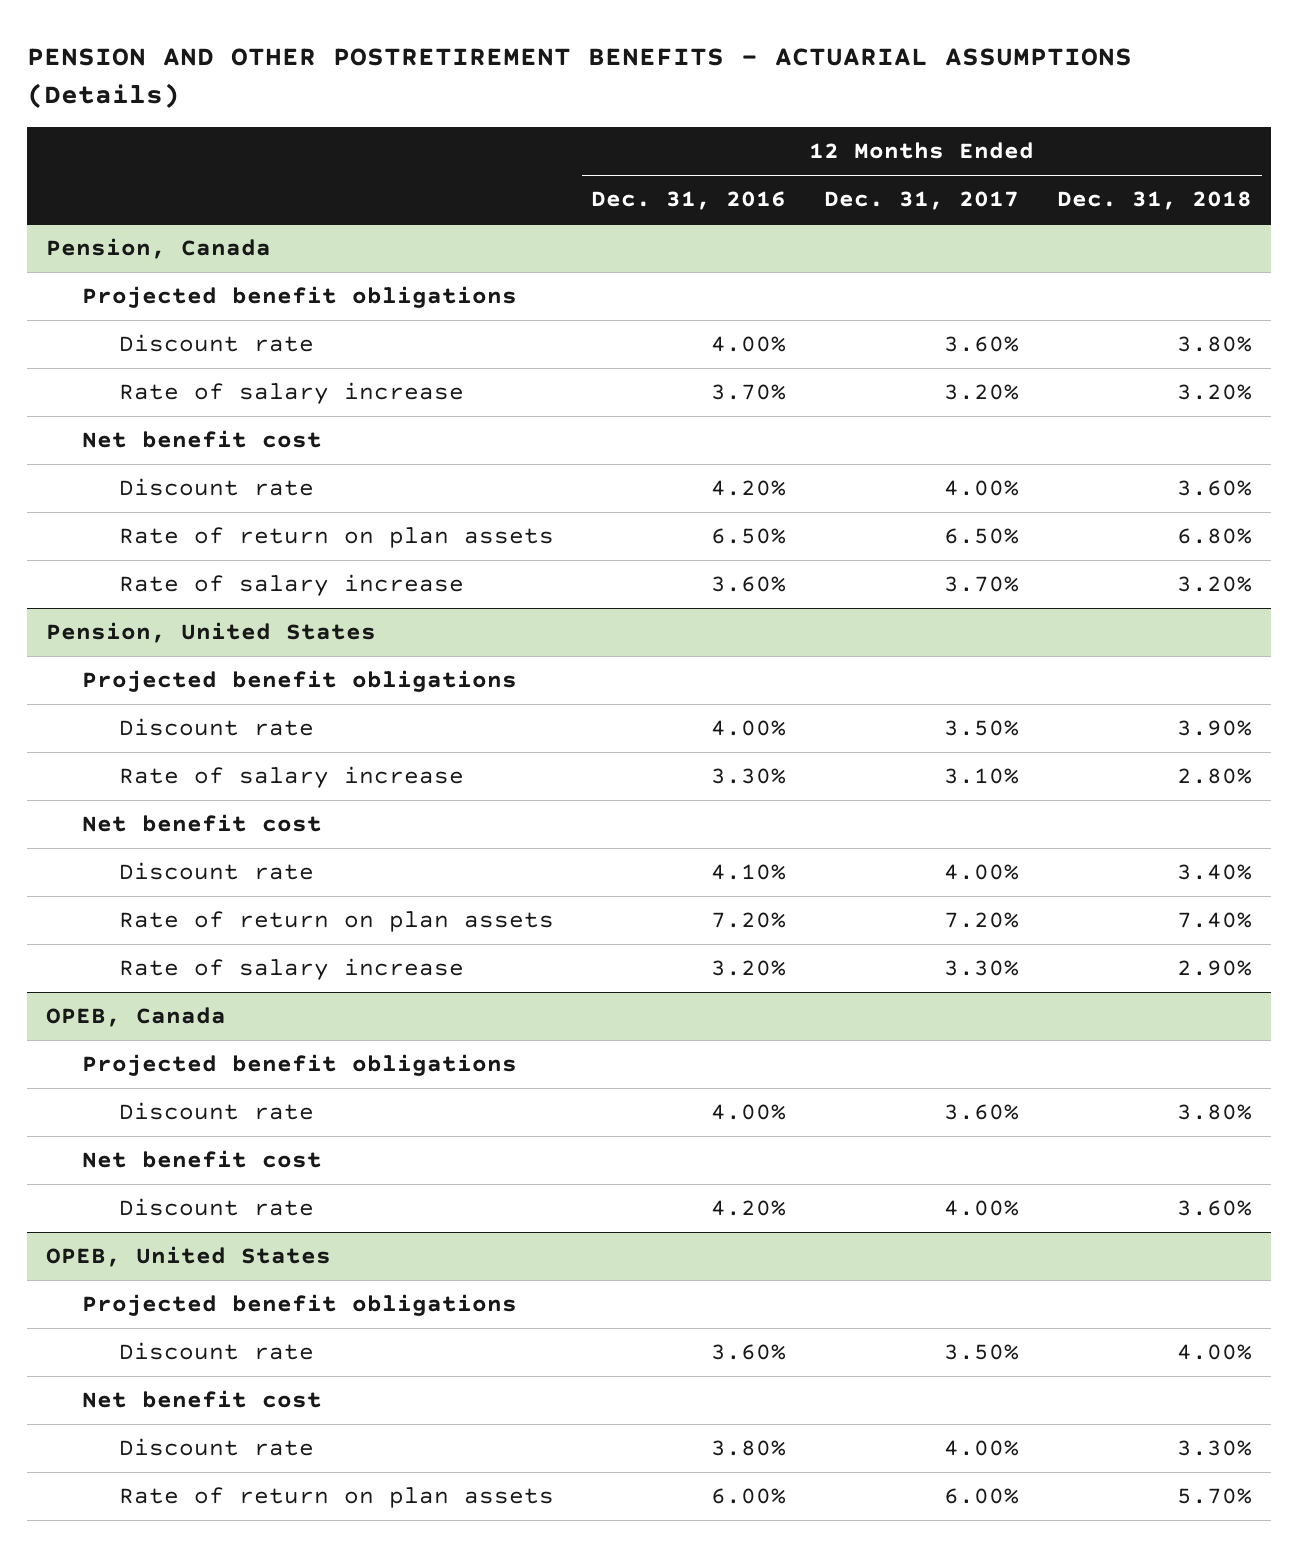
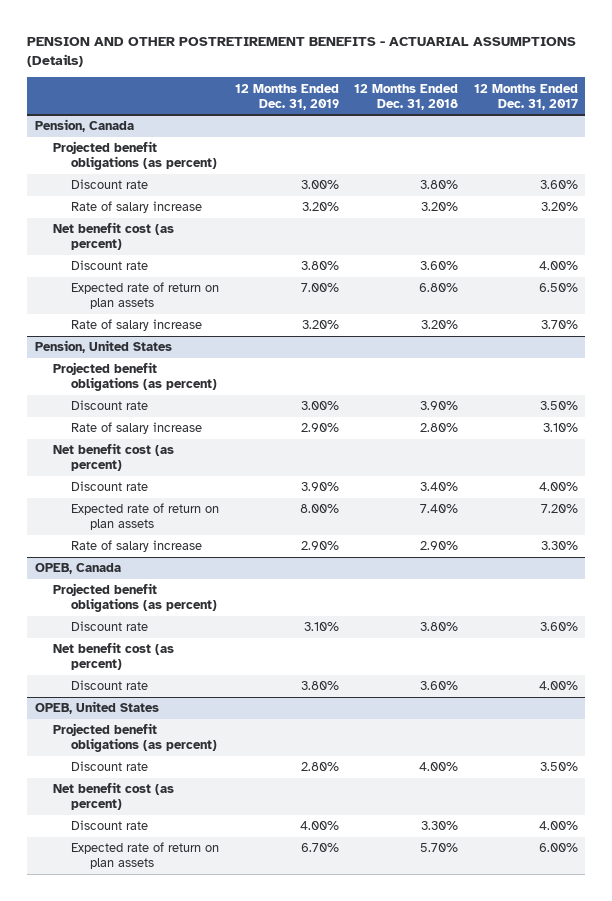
- | 12 Months Ended Dec. 31, 2016 | 12 Months Ended Dec. 31, 2017 | 12 Months Ended Dec. 31, 2018
+ | 12 Months Ended Dec. 31, 2019 | 12 Months Ended Dec. 31, 2018 | 12 Months Ended Dec. 31, 2017
@ Pension, Canada
- Projected benefit obligations
+ Projected benefit obligations (as percent)
- Net benefit cost
+ Net benefit cost (as percent)
- Rate of return on plan assets | 6.50% | 6.50% | 6.80%
+ Expected rate of return on plan assets | 7.00% | 6.80% | 6.50%
@ Pension, United States
- Projected benefit obligations
+ Projected benefit obligations (as percent)
- Net benefit cost
+ Net benefit cost (as percent)
- Rate of return on plan assets | 7.20% | 7.20% | 7.40%
+ Expected rate of return on plan assets | 8.00% | 7.40% | 7.20%
@ OPEB, Canada
- Projected benefit obligations
+ Projected benefit obligations (as percent)
- Net benefit cost
+ Net benefit cost (as percent)
@ OPEB, United States
- Projected benefit obligations
+ Projected benefit obligations (as percent)
- Net benefit cost
+ Net benefit cost (as percent)
- Rate of return on plan assets | 6.00% | 6.00% | 5.70%
+ Expected rate of return on plan assets | 6.70% | 5.70% | 6.00%

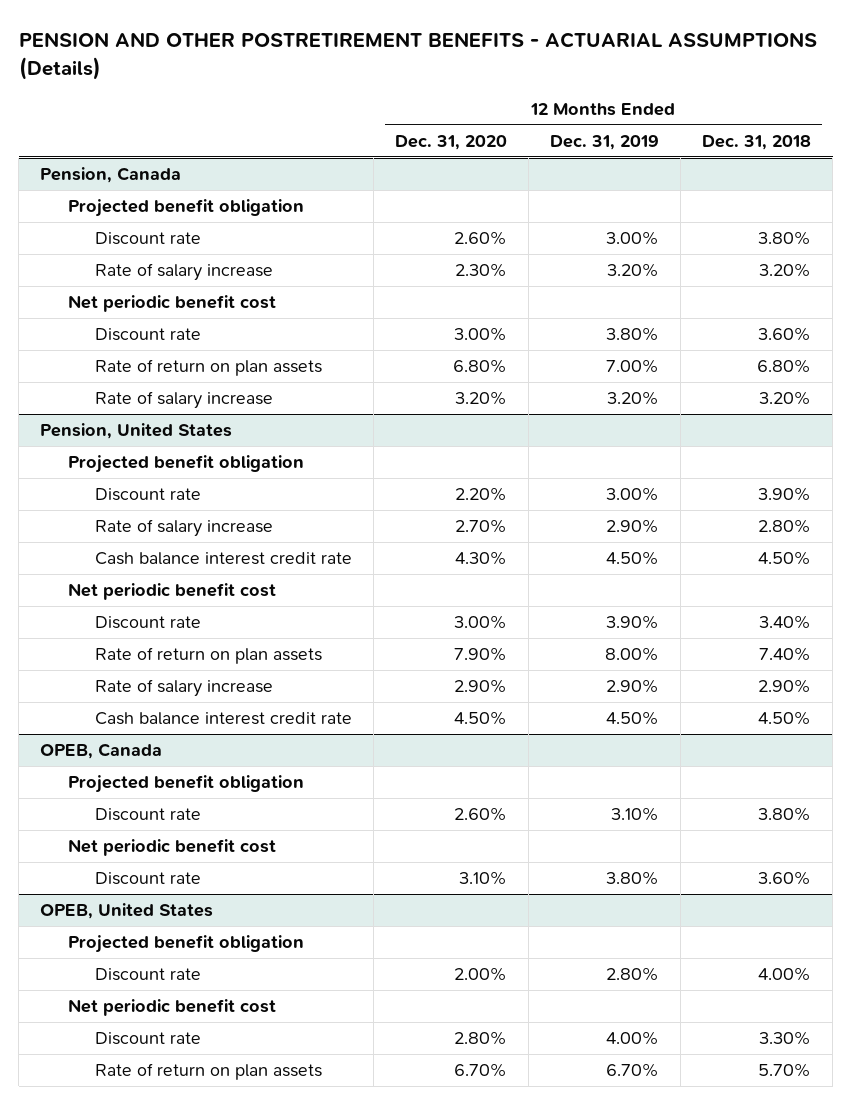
- | 12 Months Ended Dec. 31, 2019 | 12 Months Ended Dec. 31, 2018 | 12 Months Ended Dec. 31, 2017
+ | 12 Months Ended Dec. 31, 2020 | 12 Months Ended Dec. 31, 2019 | 12 Months Ended Dec. 31, 2018
@ Pension, Canada
- Projected benefit obligations (as percent)
+ Projected benefit obligation
- Net benefit cost (as percent)
+ Net periodic benefit cost
- Expected rate of return on plan assets | 7.00% | 6.80% | 6.50%
+ Rate of return on plan assets | 6.80% | 7.00% | 6.80%
@ Pension, United States
- Projected benefit obligations (as percent)
+ Projected benefit obligation
- Net benefit cost (as percent)
+ Cash balance interest credit rate | 4.30% | 4.50% | 4.50%
+ Net periodic benefit cost
- Expected rate of return on plan assets | 8.00% | 7.40% | 7.20%
+ Rate of return on plan assets | 7.90% | 8.00% | 7.40%
+ Cash balance interest credit rate | 4.50% | 4.50% | 4.50%
@ OPEB, Canada
- Projected benefit obligations (as percent)
+ Projected benefit obligation
- Net benefit cost (as percent)
+ Net periodic benefit cost
@ OPEB, United States
- Projected benefit obligations (as percent)
+ Projected benefit obligation
- Net benefit cost (as percent)
+ Net periodic benefit cost
- Expected rate of return on plan assets | 6.70% | 5.70% | 6.00%
+ Rate of return on plan assets | 6.70% | 6.70% | 5.70%

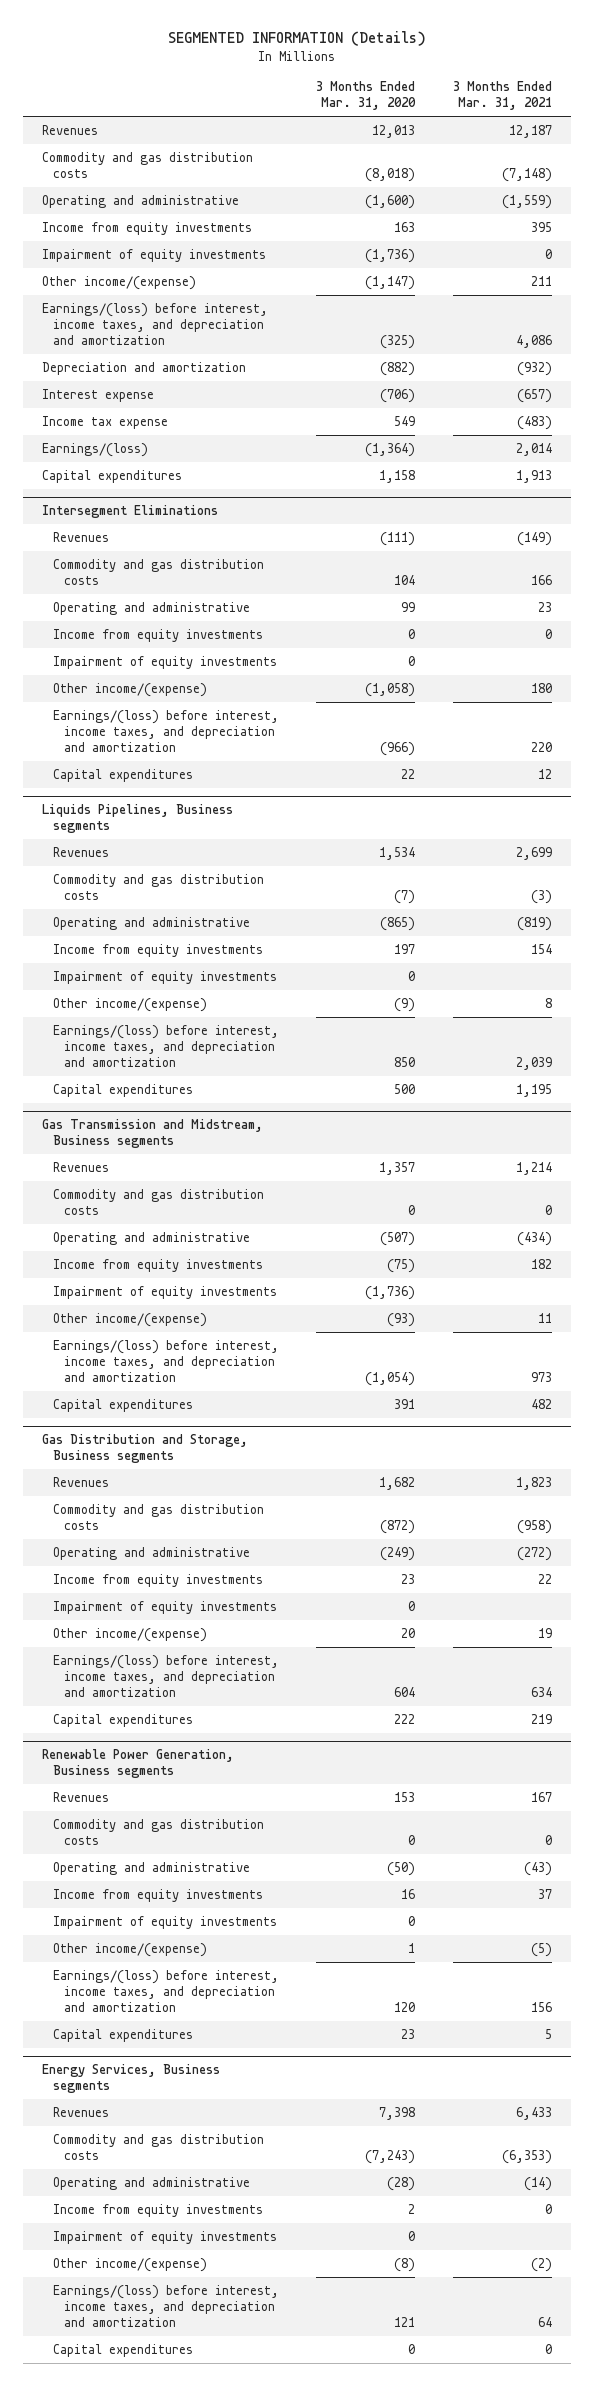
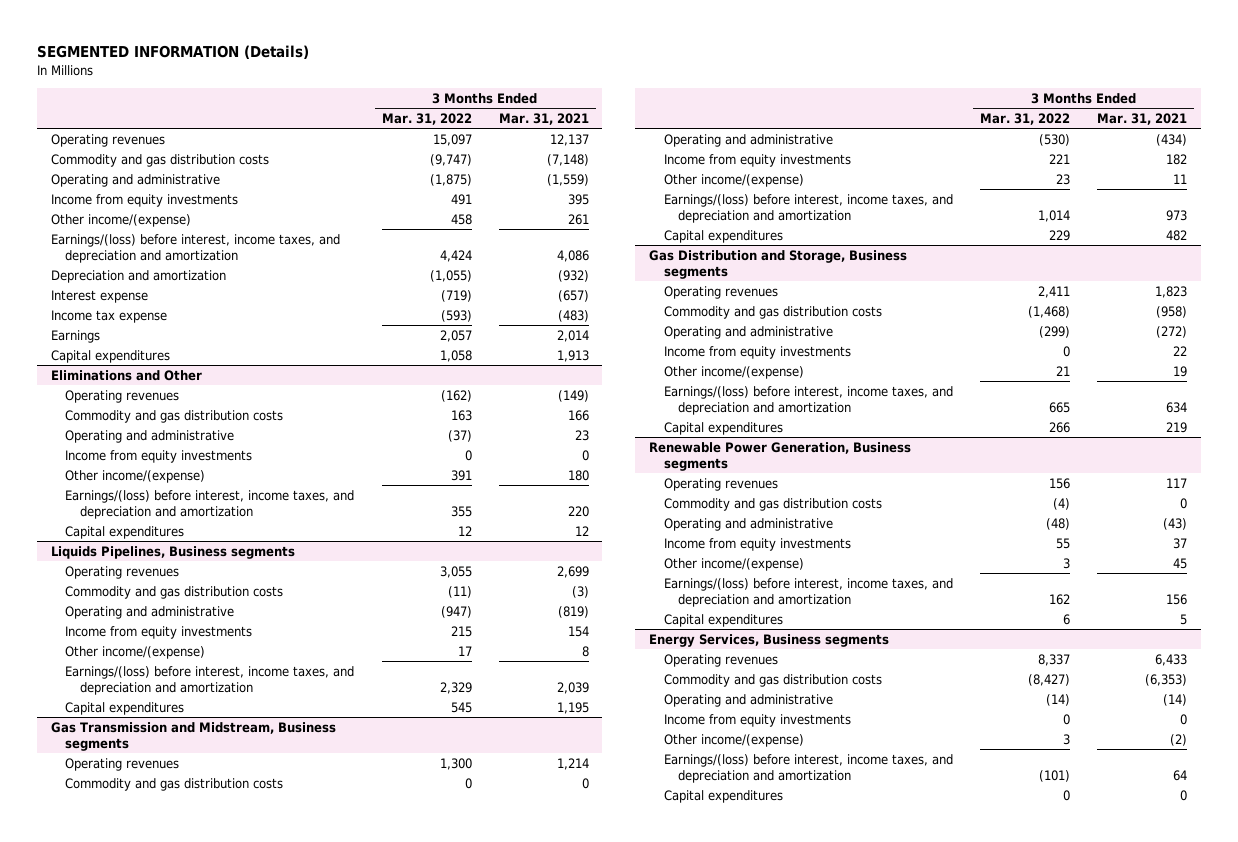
- | 3 Months Ended Mar. 31, 2020 | 3 Months Ended Mar. 31, 2021
+ | 3 Months Ended Mar. 31, 2022 | 3 Months Ended Mar. 31, 2021
- Revenues | 12,013 | 12,187
+ Operating revenues | 15,097 | 12,137
- Impairment of equity investments | (1,736) | 0
- Other income/(expense) | (1,147) | 211
+ Other income/(expense) | 458 | 261
- Earnings/(loss) | (1,364) | 2,014
+ Earnings | 2,057 | 2,014
- Intersegment Eliminations
- Revenues | (111) | (149)
+ Eliminations and Other
+ Operating revenues | (162) | (149)
- Impairment of equity investments | 0 |
@ Liquids Pipelines, Business segments
- Revenues | 1,534 | 2,699
+ Operating revenues | 3,055 | 2,699
- Impairment of equity investments | 0 |
@ Gas Transmission and Midstream, Business segments
- Revenues | 1,357 | 1,214
+ Operating revenues | 1,300 | 1,214
- Impairment of equity investments | (1,736) |
@ Gas Distribution and Storage, Business segments
- Revenues | 1,682 | 1,823
+ Operating revenues | 2,411 | 1,823
- Impairment of equity investments | 0 |
@ Renewable Power Generation, Business segments
- Revenues | 153 | 167
+ Operating revenues | 156 | 117
- Impairment of equity investments | 0 |
- Other income/(expense) | 1 | (5)
+ Other income/(expense) | 3 | 45
@ Energy Services, Business segments
- Revenues | 7,398 | 6,433
+ Operating revenues | 8,337 | 6,433
- Impairment of equity investments | 0 |

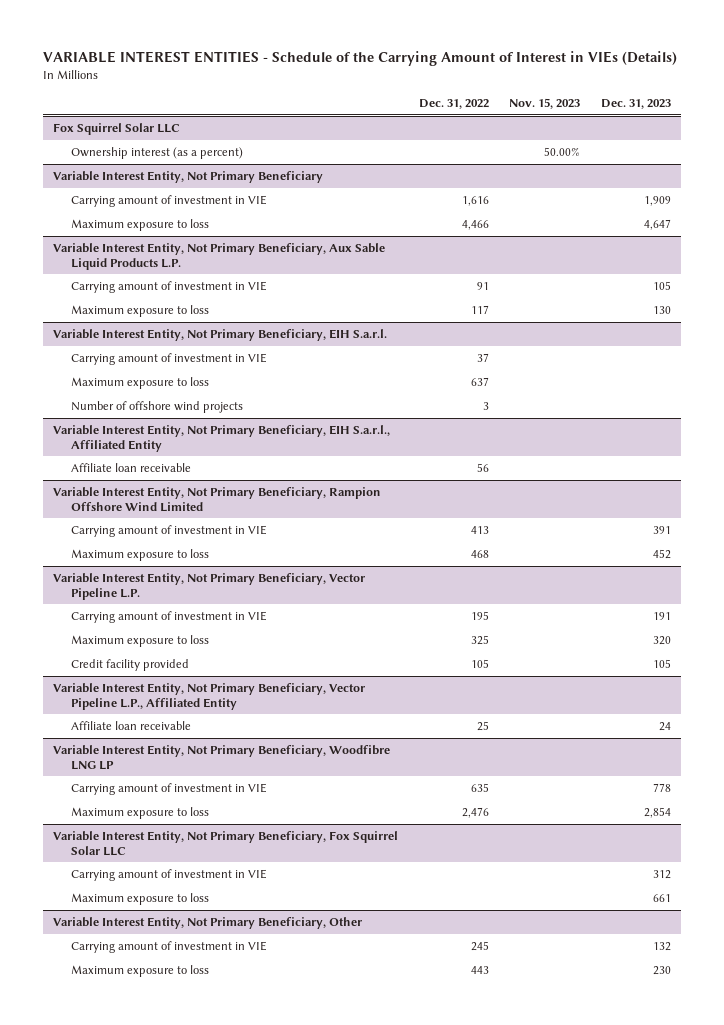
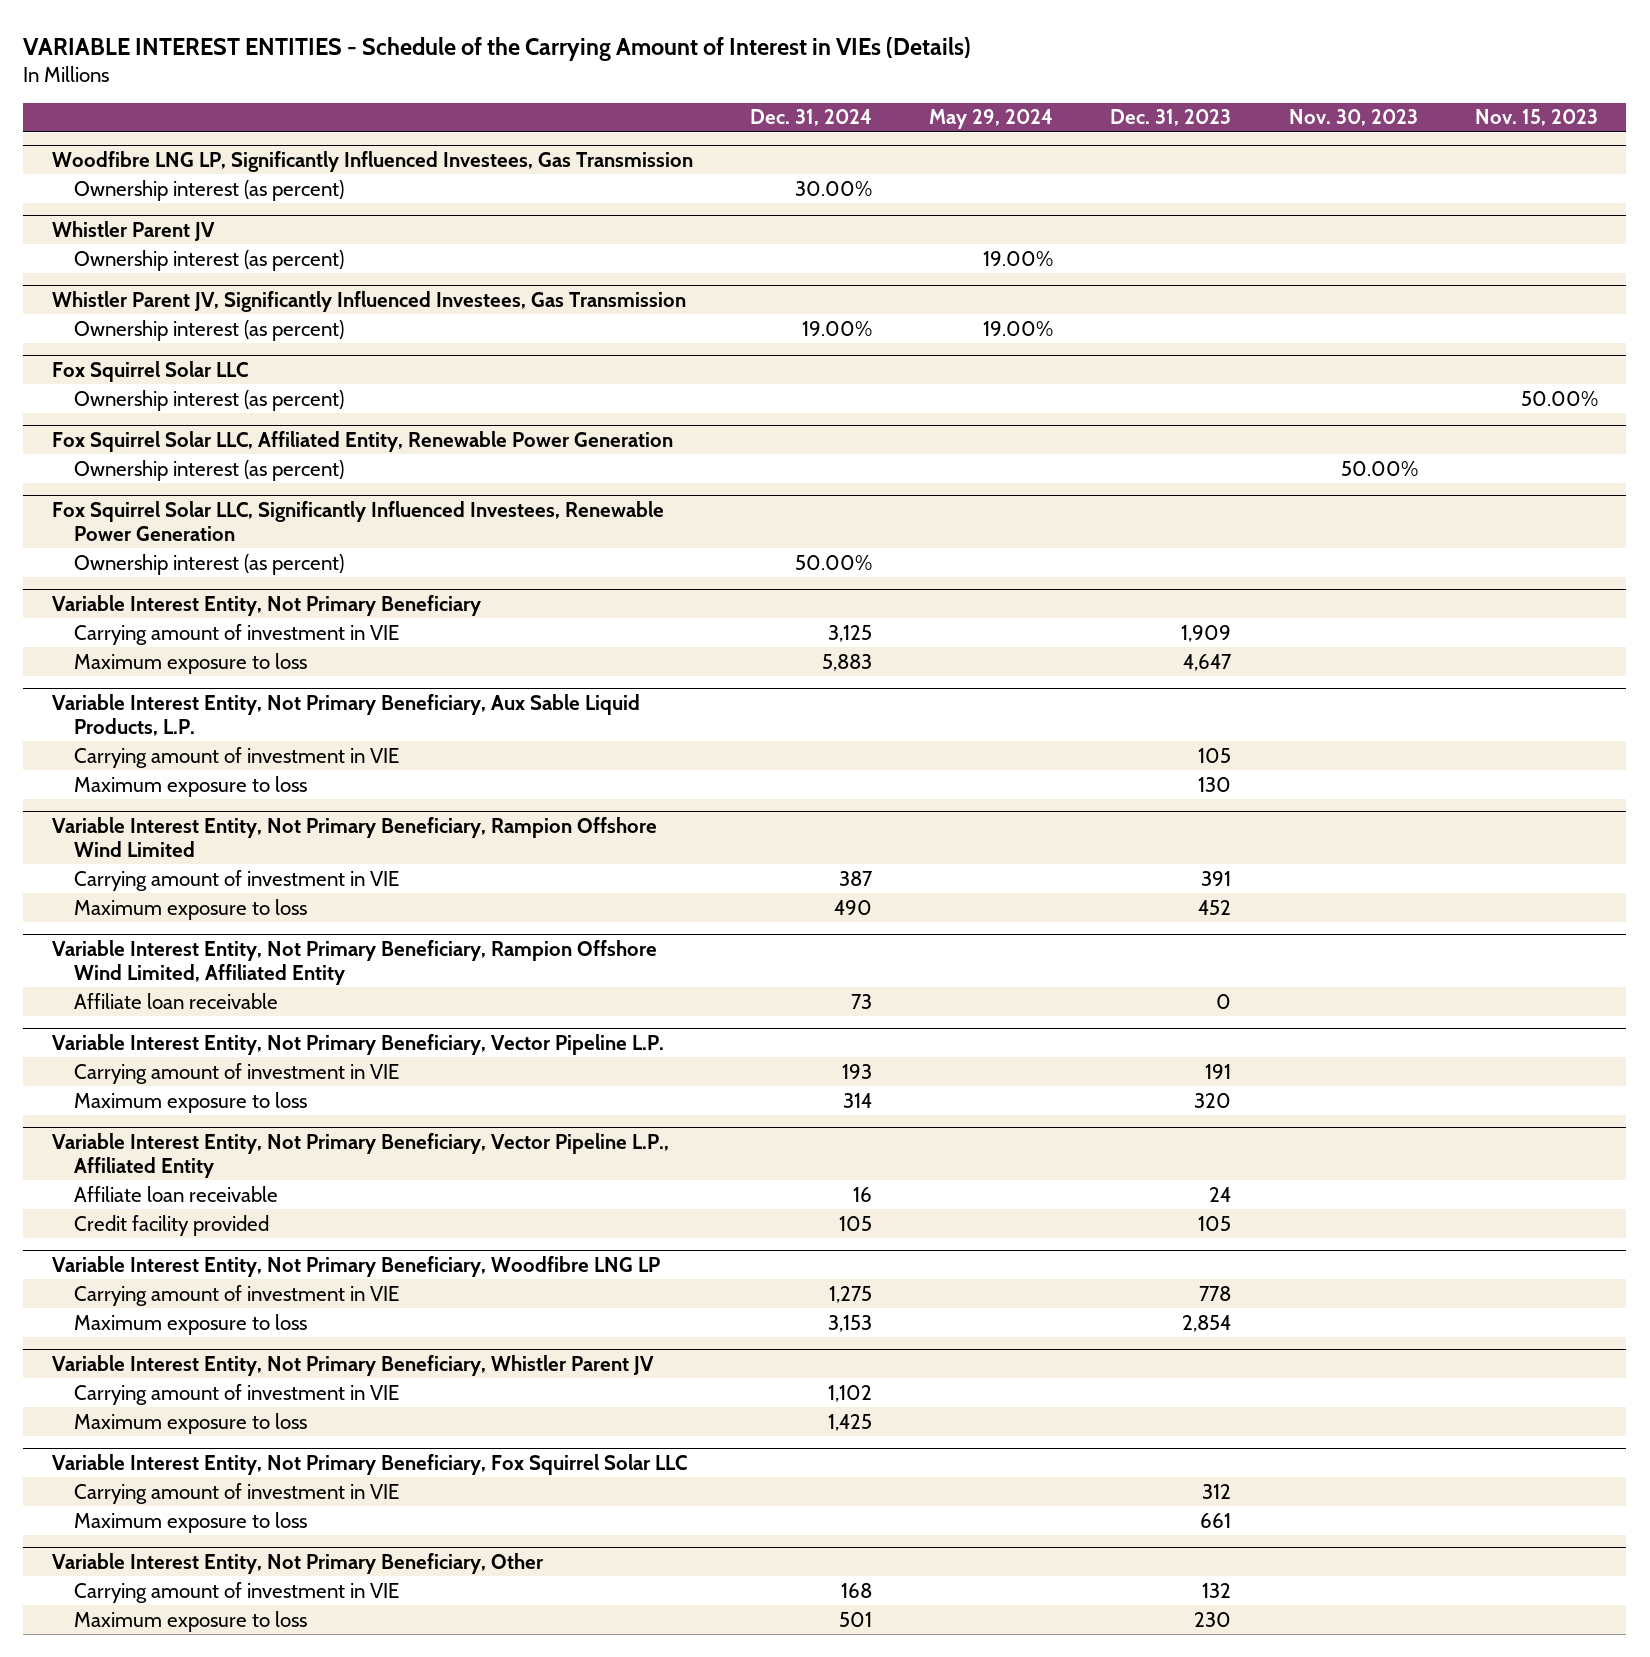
- | Dec. 31, 2022 | Nov. 15, 2023 | Dec. 31, 2023
+ | Dec. 31, 2024 | May 29, 2024 | Dec. 31, 2023 | Nov. 30, 2023 | Nov. 15, 2023
+ Woodfibre LNG LP, Significantly Influenced Investees, Gas Transmission
+ Ownership interest (as percent) | 30.00% | | | |
+ Whistler Parent JV
+ Ownership interest (as percent) | | 19.00% | | |
+ Whistler Parent JV, Significantly Influenced Investees, Gas Transmission
+ Ownership interest (as percent) | 19.00% | 19.00% | | |
@ Fox Squirrel Solar LLC
- Ownership interest (as a percent) | | 50.00% |
+ Ownership interest (as percent) | | | | | 50.00%
+ Fox Squirrel Solar LLC, Affiliated Entity, Renewable Power Generation
+ Ownership interest (as percent) | | | | 50.00% |
+ Fox Squirrel Solar LLC, Significantly Influenced Investees, Renewable Power Generation
+ Ownership interest (as percent) | 50.00% | | | |
- Variable Interest Entity, Not Primary Beneficiary, Aux Sable Liquid Products L.P.
+ Variable Interest Entity, Not Primary Beneficiary, Aux Sable Liquid Products, L.P.
- Variable Interest Entity, Not Primary Beneficiary, EIH S.a.r.l.
- Carrying amount of investment in VIE | 37 | |
- Maximum exposure to loss | 637 | |
- Number of offshore wind projects | 3 | |
- Variable Interest Entity, Not Primary Beneficiary, EIH S.a.r.l., Affiliated Entity
- Affiliate loan receivable | 56 | |
+ Variable Interest Entity, Not Primary Beneficiary, Rampion Offshore Wind Limited, Affiliated Entity
+ Affiliate loan receivable | 73 | | 0 | |
@ Variable Interest Entity, Not Primary Beneficiary, Vector Pipeline L.P.
- Credit facility provided | 105 | | 105
@ Variable Interest Entity, Not Primary Beneficiary, Vector Pipeline L.P., Affiliated Entity
+ Credit facility provided | 105 | | 105 | |
+ Variable Interest Entity, Not Primary Beneficiary, Whistler Parent JV
+ Carrying amount of investment in VIE | 1,102 | | | |
+ Maximum exposure to loss | 1,425 | | | |

